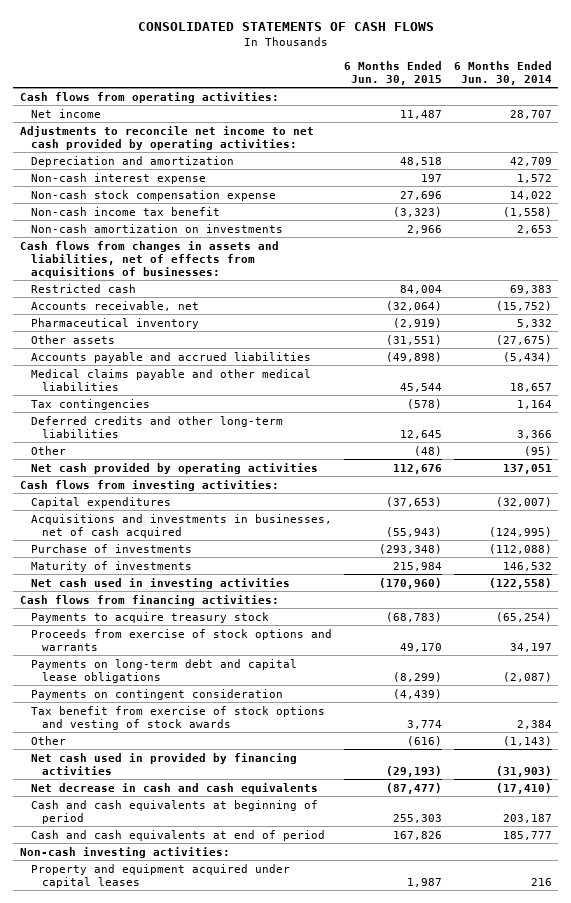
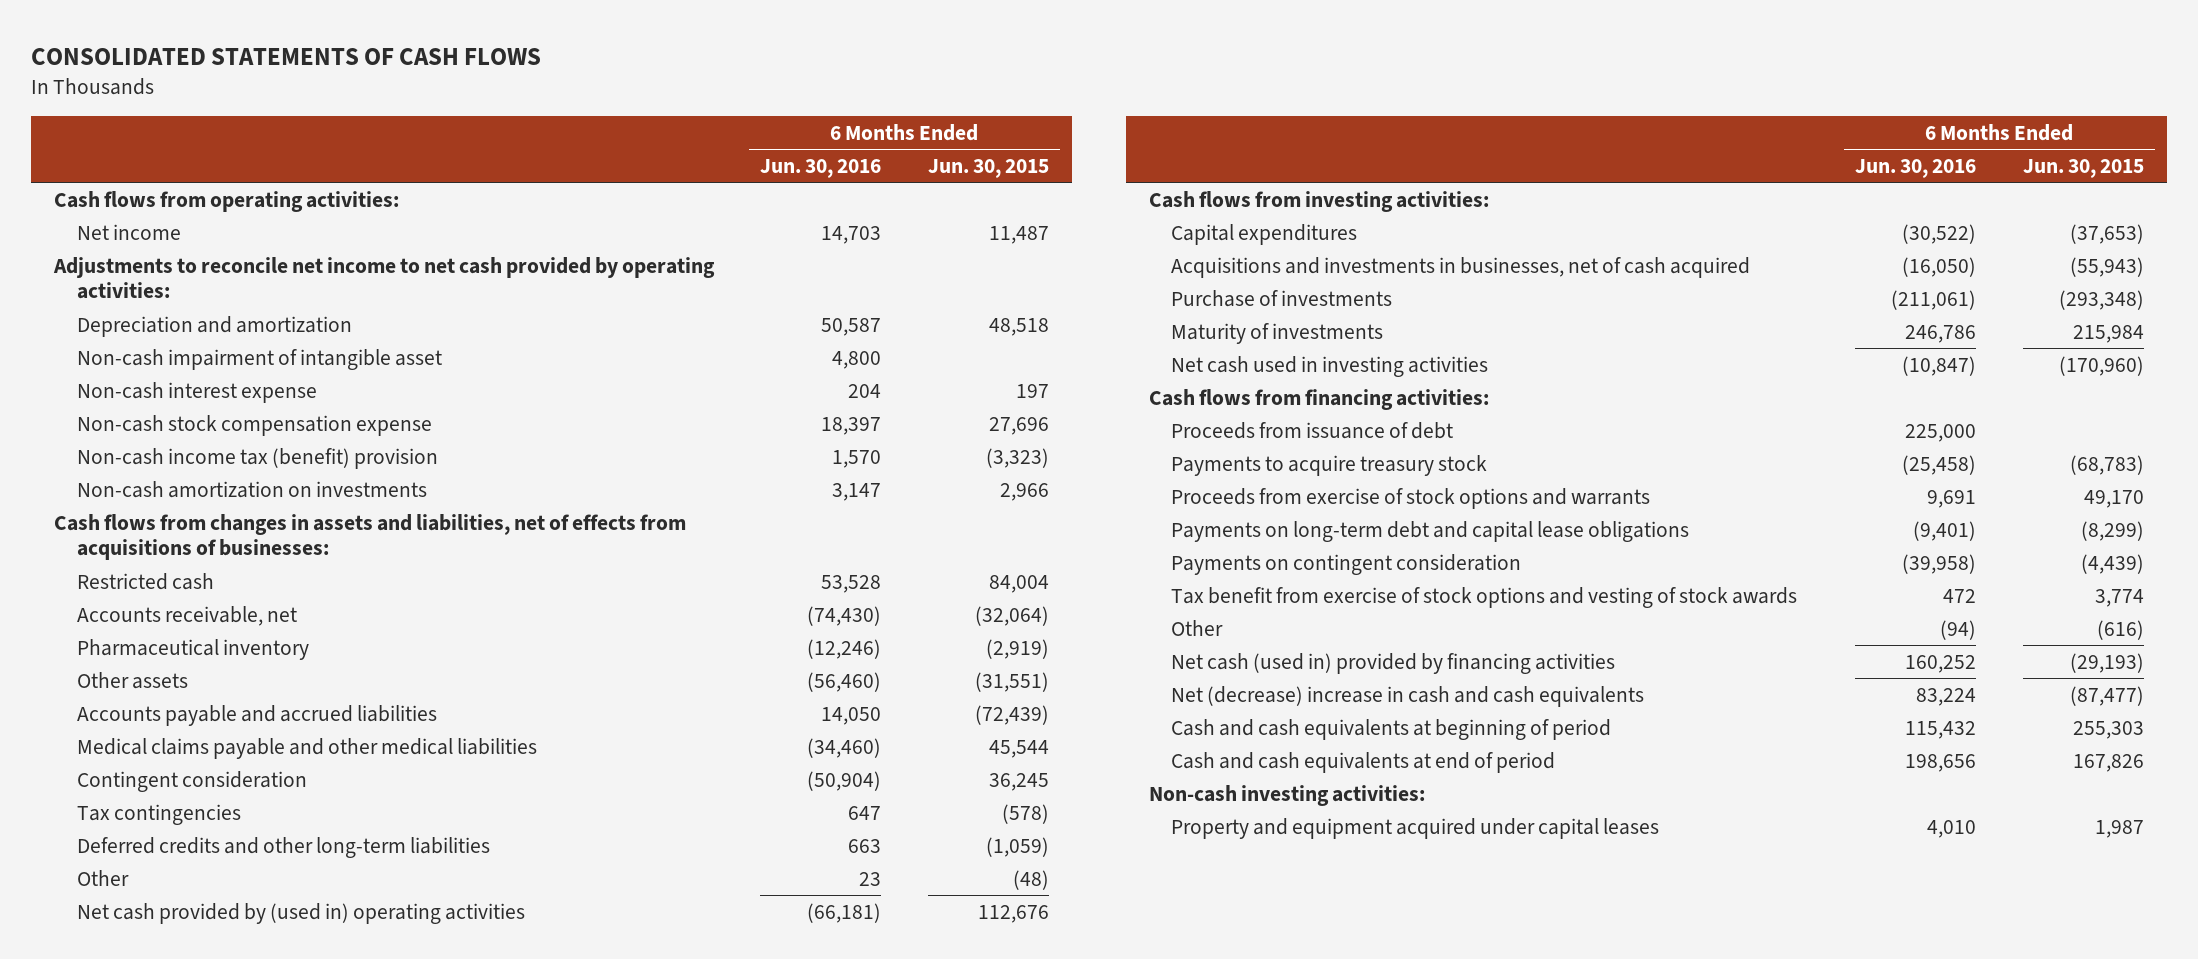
- | 6 Months Ended Jun. 30, 2015 | 6 Months Ended Jun. 30, 2014
+ | 6 Months Ended Jun. 30, 2016 | 6 Months Ended Jun. 30, 2015
+ Non-cash impairment of intangible asset | 4,800 |
- Non-cash income tax benefit | (3,323) | (1,558)
+ Non-cash income tax (benefit) provision | 1,570 | (3,323)
- Accounts payable and accrued liabilities | (49,898) | (5,434)
+ Accounts payable and accrued liabilities | 14,050 | (72,439)
+ Contingent consideration | (50,904) | 36,245
- Deferred credits and other long-term liabilities | 12,645 | 3,366
+ Deferred credits and other long-term liabilities | 663 | (1,059)
- Net cash provided by operating activities | 112,676 | 137,051
+ Net cash provided by (used in) operating activities | (66,181) | 112,676
+ Proceeds from issuance of debt | 225,000 |
- Net cash used in provided by financing activities | (29,193) | (31,903)
- Net decrease in cash and cash equivalents | (87,477) | (17,410)
+ Net cash (used in) provided by financing activities | 160,252 | (29,193)
+ Net (decrease) increase in cash and cash equivalents | 83,224 | (87,477)

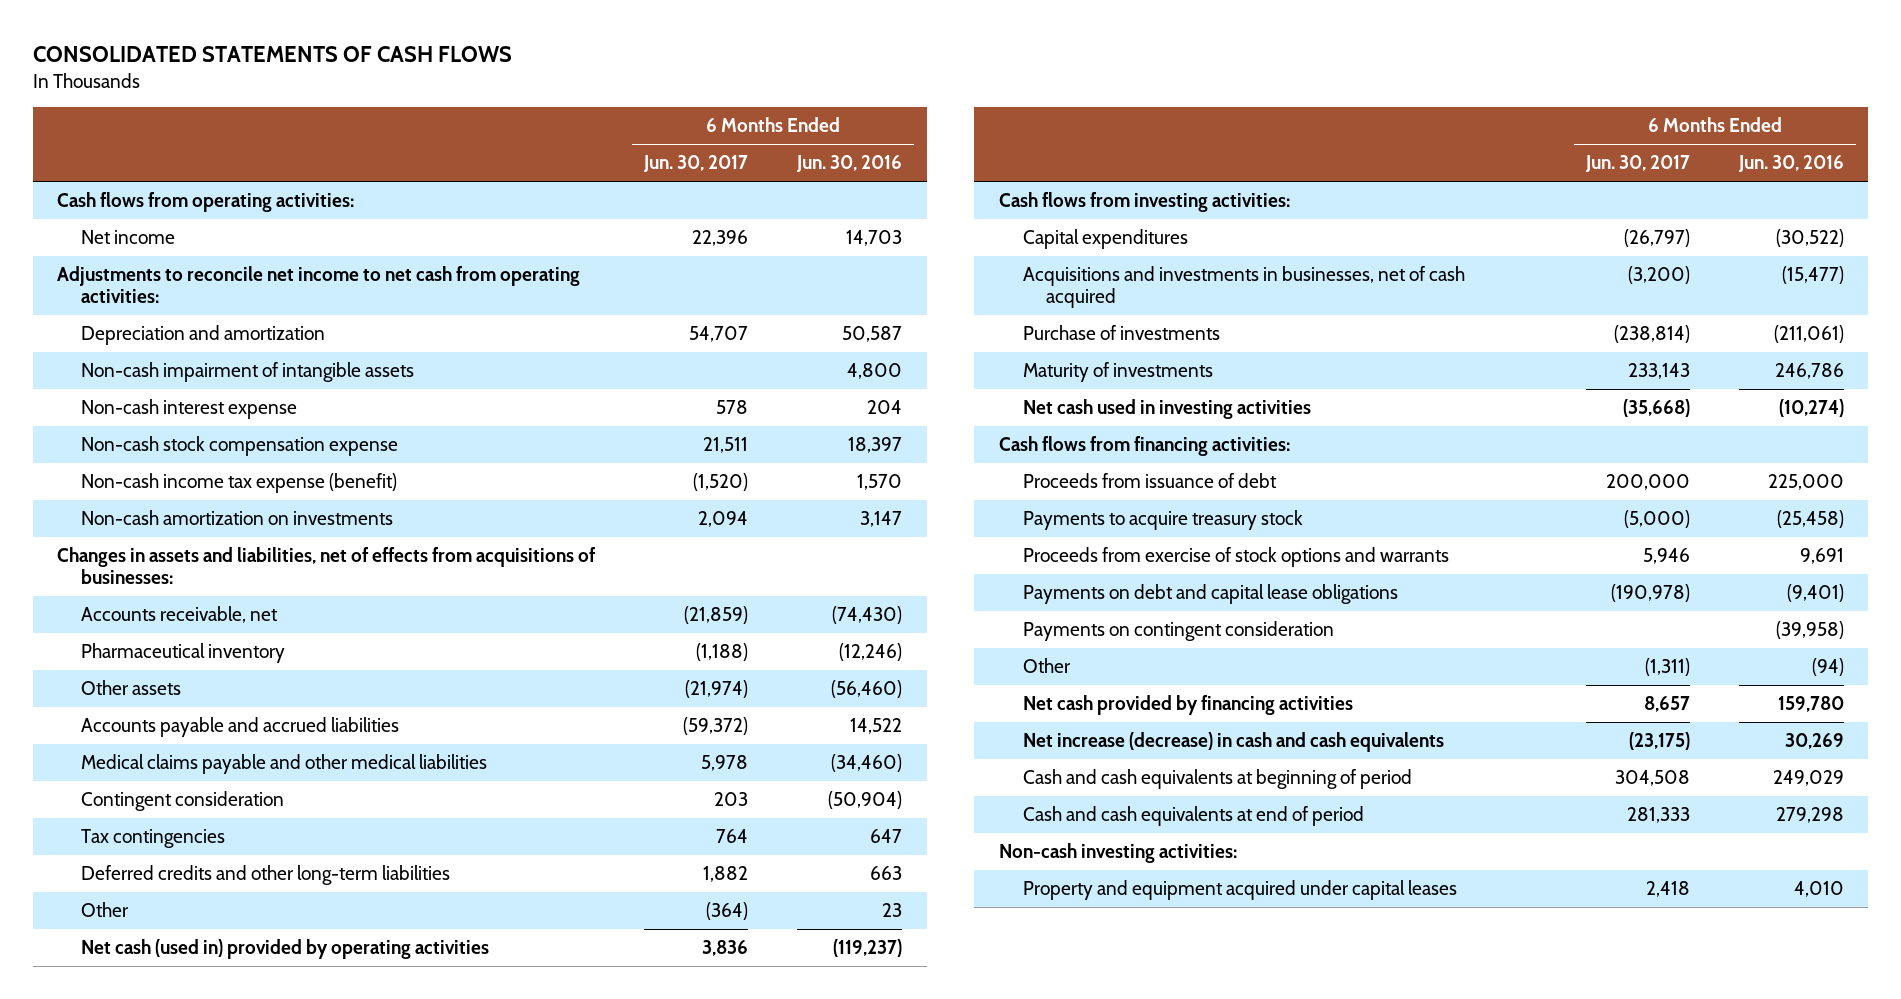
- | 6 Months Ended Jun. 30, 2016 | 6 Months Ended Jun. 30, 2015
+ | 6 Months Ended Jun. 30, 2017 | 6 Months Ended Jun. 30, 2016
- Adjustments to reconcile net income to net cash provided by operating activities:
+ Adjustments to reconcile net income to net cash from operating activities:
- Non-cash impairment of intangible asset | 4,800 |
+ Non-cash impairment of intangible assets | | 4,800
- Non-cash income tax (benefit) provision | 1,570 | (3,323)
+ Non-cash income tax expense (benefit) | (1,520) | 1,570
- Cash flows from changes in assets and liabilities, net of effects from acquisitions of businesses:
- Restricted cash | 53,528 | 84,004
+ Changes in assets and liabilities, net of effects from acquisitions of businesses:
- Accounts payable and accrued liabilities | 14,050 | (72,439)
+ Accounts payable and accrued liabilities | (59,372) | 14,522
- Net cash provided by (used in) operating activities | (66,181) | 112,676
+ Net cash (used in) provided by operating activities | 3,836 | (119,237)
- Acquisitions and investments in businesses, net of cash acquired | (16,050) | (55,943)
+ Acquisitions and investments in businesses, net of cash acquired | (3,200) | (15,477)
- Net cash used in investing activities | (10,847) | (170,960)
+ Net cash used in investing activities | (35,668) | (10,274)
- Payments on long-term debt and capital lease obligations | (9,401) | (8,299)
+ Payments on debt and capital lease obligations | (190,978) | (9,401)
- Tax benefit from exercise of stock options and vesting of stock awards | 472 | 3,774
- Net cash (used in) provided by financing activities | 160,252 | (29,193)
- Net (decrease) increase in cash and cash equivalents | 83,224 | (87,477)
- Cash and cash equivalents at beginning of period | 115,432 | 255,303
- Cash and cash equivalents at end of period | 198,656 | 167,826
+ Net cash provided by financing activities | 8,657 | 159,780
+ Net increase (decrease) in cash and cash equivalents | (23,175) | 30,269
+ Cash and cash equivalents at beginning of period | 304,508 | 249,029
+ Cash and cash equivalents at end of period | 281,333 | 279,298

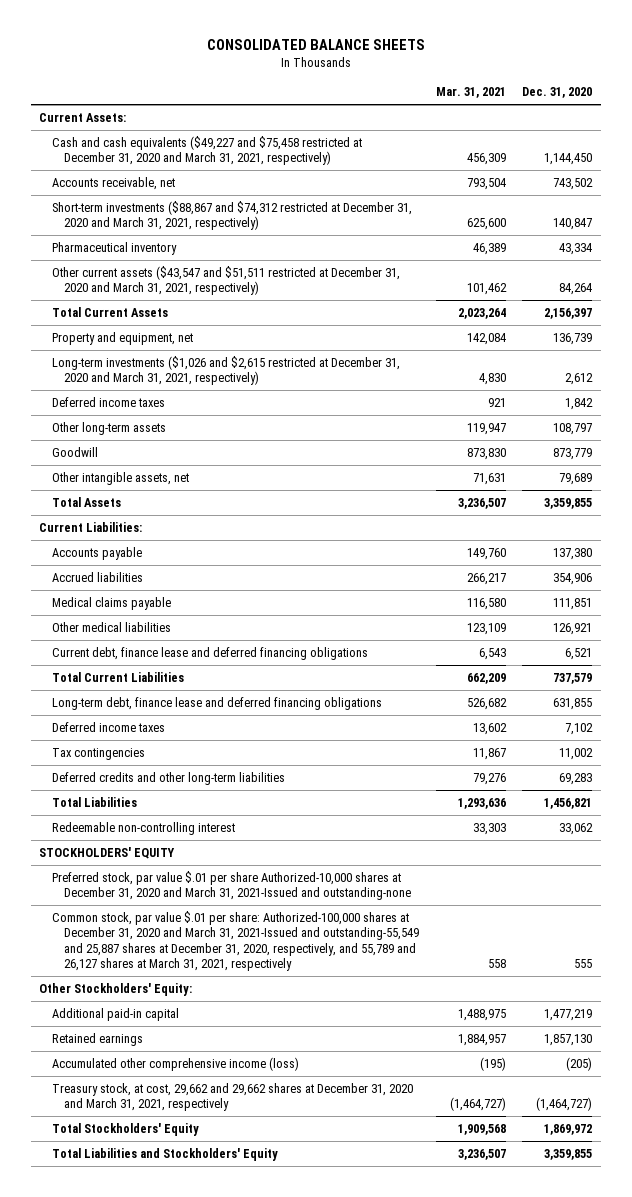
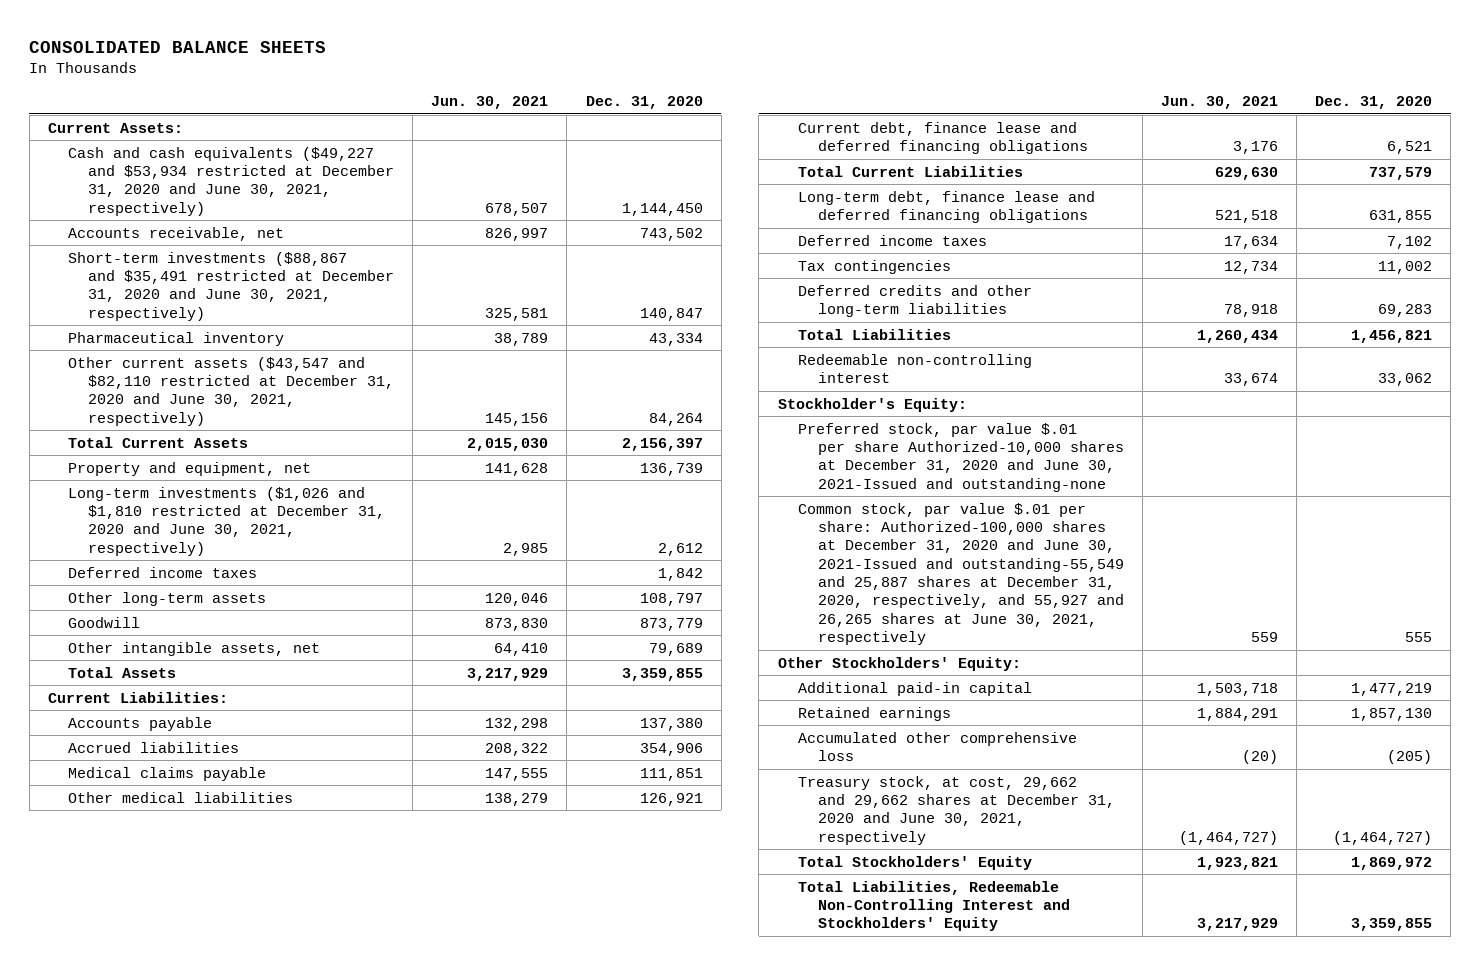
- | Mar. 31, 2021 | Dec. 31, 2020
+ | Jun. 30, 2021 | Dec. 31, 2020
- Cash and cash equivalents ($49,227 and $75,458 restricted at December 31, 2020 and March 31, 2021, respectively) | 456,309 | 1,144,450
+ Cash and cash equivalents ($49,227 and $53,934 restricted at December 31, 2020 and June 30, 2021, respectively) | 678,507 | 1,144,450
- Short-term investments ($88,867 and $74,312 restricted at December 31, 2020 and March 31, 2021, respectively) | 625,600 | 140,847
+ Short-term investments ($88,867 and $35,491 restricted at December 31, 2020 and June 30, 2021, respectively) | 325,581 | 140,847
- Other current assets ($43,547 and $51,511 restricted at December 31, 2020 and March 31, 2021, respectively) | 101,462 | 84,264
+ Other current assets ($43,547 and $82,110 restricted at December 31, 2020 and June 30, 2021, respectively) | 145,156 | 84,264
- Long-term investments ($1,026 and $2,615 restricted at December 31, 2020 and March 31, 2021, respectively) | 4,830 | 2,612
+ Long-term investments ($1,026 and $1,810 restricted at December 31, 2020 and June 30, 2021, respectively) | 2,985 | 2,612
- STOCKHOLDERS' EQUITY
- Preferred stock, par value $.01 per share Authorized-10,000 shares at December 31, 2020 and March 31, 2021-Issued and outstanding-none
- Common stock, par value $.01 per share: Authorized-100,000 shares at December 31, 2020 and March 31, 2021-Issued and outstanding-55,549 and 25,887 shares at December 31, 2020, respectively, and 55,789 and 26,127 shares at March 31, 2021, respectively | 558 | 555
+ Stockholder's Equity:
+ Preferred stock, par value $.01 per share Authorized-10,000 shares at December 31, 2020 and June 30, 2021-Issued and outstanding-none
+ Common stock, par value $.01 per share: Authorized-100,000 shares at December 31, 2020 and June 30, 2021-Issued and outstanding-55,549 and 25,887 shares at December 31, 2020, respectively, and 55,927 and 26,265 shares at June 30, 2021, respectively | 559 | 555
- Accumulated other comprehensive income (loss) | (195) | (205)
- Treasury stock, at cost, 29,662 and 29,662 shares at December 31, 2020 and March 31, 2021, respectively | (1,464,727) | (1,464,727)
+ Accumulated other comprehensive loss | (20) | (205)
+ Treasury stock, at cost, 29,662 and 29,662 shares at December 31, 2020 and June 30, 2021, respectively | (1,464,727) | (1,464,727)
- Total Liabilities and Stockholders' Equity | 3,236,507 | 3,359,855
+ Total Liabilities, Redeemable Non-Controlling Interest and Stockholders' Equity | 3,217,929 | 3,359,855

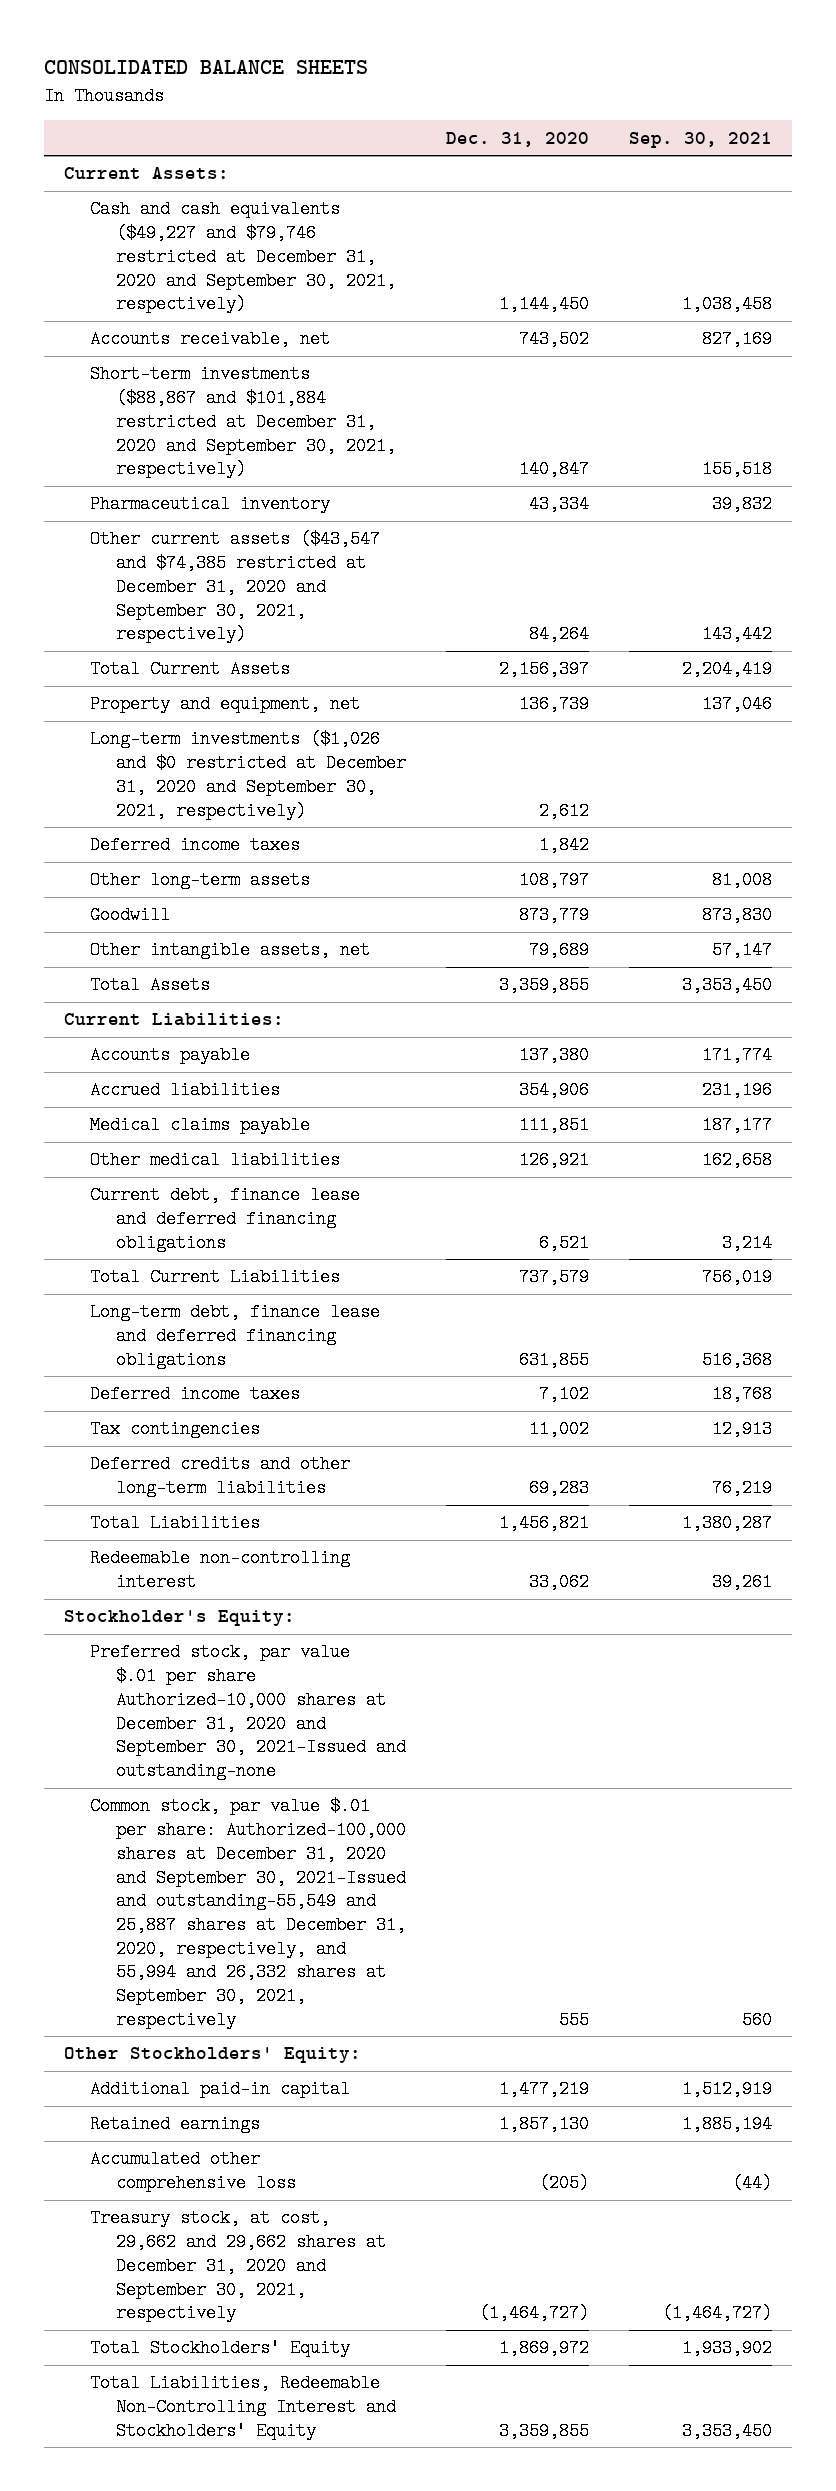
- | Jun. 30, 2021 | Dec. 31, 2020
+ | Dec. 31, 2020 | Sep. 30, 2021
- Cash and cash equivalents ($49,227 and $53,934 restricted at December 31, 2020 and June 30, 2021, respectively) | 678,507 | 1,144,450
+ Cash and cash equivalents ($49,227 and $79,746 restricted at December 31, 2020 and September 30, 2021, respectively) | 1,144,450 | 1,038,458
- Short-term investments ($88,867 and $35,491 restricted at December 31, 2020 and June 30, 2021, respectively) | 325,581 | 140,847
+ Short-term investments ($88,867 and $101,884 restricted at December 31, 2020 and September 30, 2021, respectively) | 140,847 | 155,518
- Other current assets ($43,547 and $82,110 restricted at December 31, 2020 and June 30, 2021, respectively) | 145,156 | 84,264
+ Other current assets ($43,547 and $74,385 restricted at December 31, 2020 and September 30, 2021, respectively) | 84,264 | 143,442
- Long-term investments ($1,026 and $1,810 restricted at December 31, 2020 and June 30, 2021, respectively) | 2,985 | 2,612
+ Long-term investments ($1,026 and $0 restricted at December 31, 2020 and September 30, 2021, respectively) | 2,612 |
- Preferred stock, par value $.01 per share Authorized-10,000 shares at December 31, 2020 and June 30, 2021-Issued and outstanding-none
- Common stock, par value $.01 per share: Authorized-100,000 shares at December 31, 2020 and June 30, 2021-Issued and outstanding-55,549 and 25,887 shares at December 31, 2020, respectively, and 55,927 and 26,265 shares at June 30, 2021, respectively | 559 | 555
+ Preferred stock, par value $.01 per share Authorized-10,000 shares at December 31, 2020 and September 30, 2021-Issued and outstanding-none
+ Common stock, par value $.01 per share: Authorized-100,000 shares at December 31, 2020 and September 30, 2021-Issued and outstanding-55,549 and 25,887 shares at December 31, 2020, respectively, and 55,994 and 26,332 shares at September 30, 2021, respectively | 555 | 560
- Treasury stock, at cost, 29,662 and 29,662 shares at December 31, 2020 and June 30, 2021, respectively | (1,464,727) | (1,464,727)
+ Treasury stock, at cost, 29,662 and 29,662 shares at December 31, 2020 and September 30, 2021, respectively | (1,464,727) | (1,464,727)

